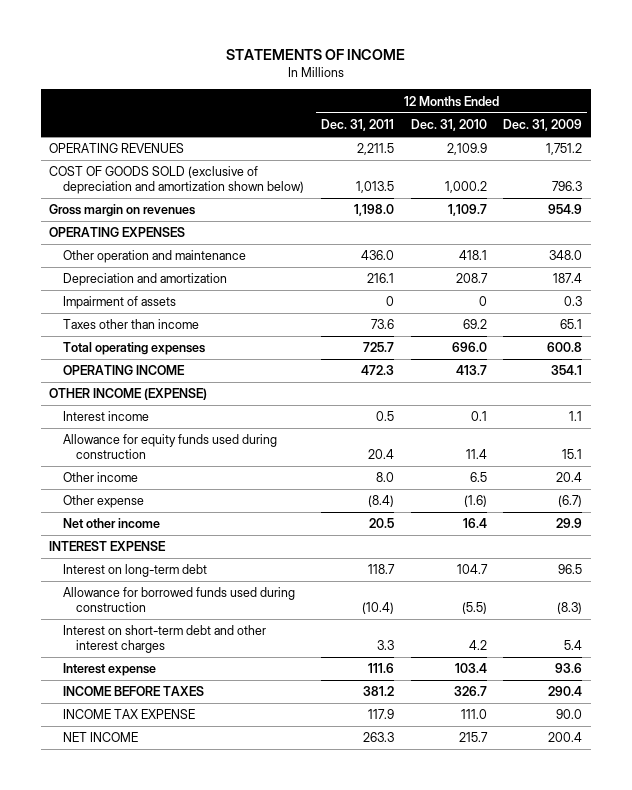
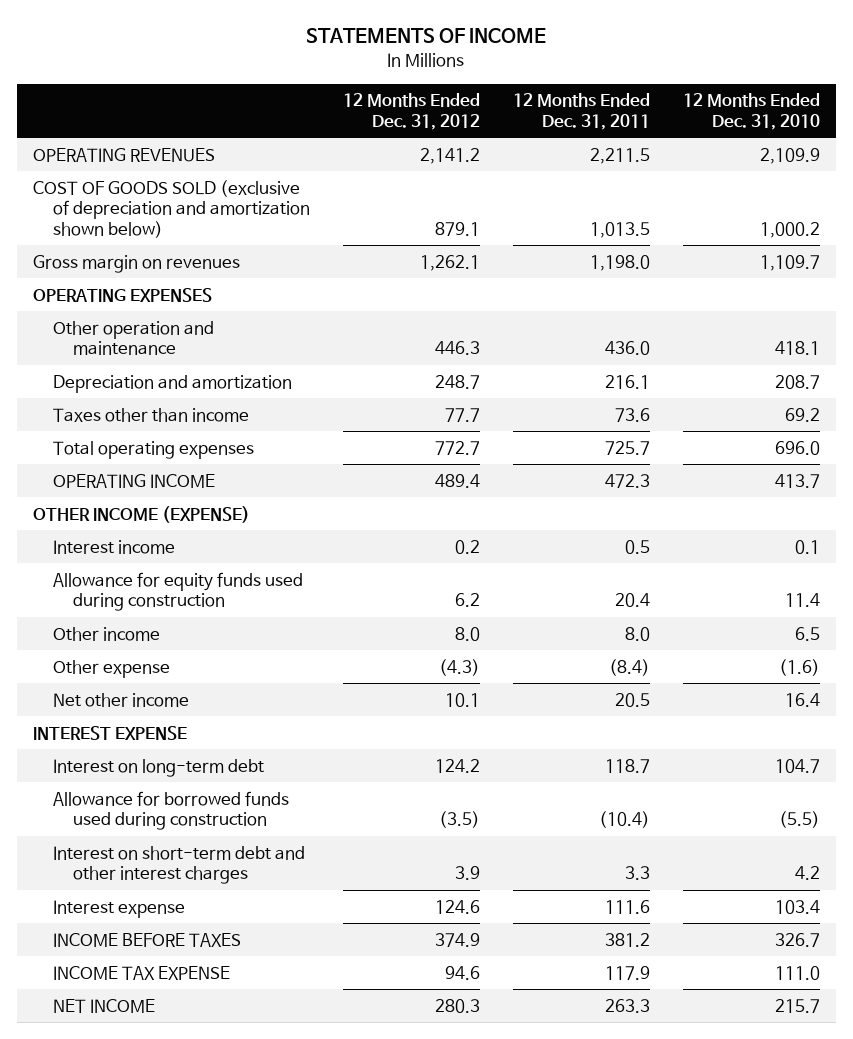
- | 12 Months Ended Dec. 31, 2011 | 12 Months Ended Dec. 31, 2010 | 12 Months Ended Dec. 31, 2009
+ | 12 Months Ended Dec. 31, 2012 | 12 Months Ended Dec. 31, 2011 | 12 Months Ended Dec. 31, 2010
- Impairment of assets | 0 | 0 | 0.3

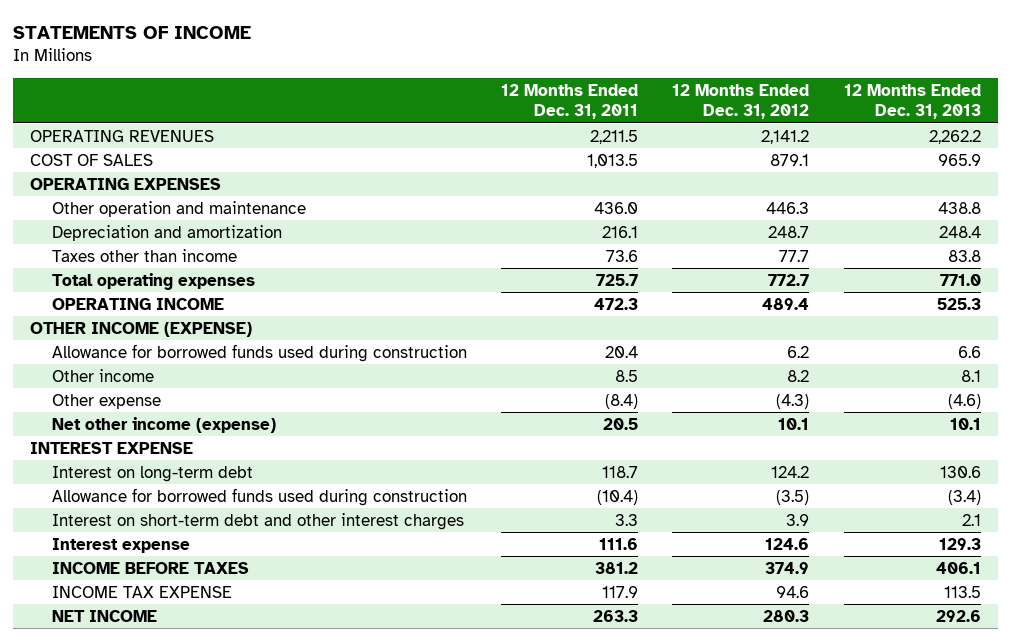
- | 12 Months Ended Dec. 31, 2012 | 12 Months Ended Dec. 31, 2011 | 12 Months Ended Dec. 31, 2010
+ | 12 Months Ended Dec. 31, 2011 | 12 Months Ended Dec. 31, 2012 | 12 Months Ended Dec. 31, 2013
- COST OF GOODS SOLD (exclusive of depreciation and amortization shown below) | 879.1 | 1,013.5 | 1,000.2
- Gross margin on revenues | 1,262.1 | 1,198.0 | 1,109.7
+ COST OF SALES | 1,013.5 | 879.1 | 965.9
- Interest income | 0.2 | 0.5 | 0.1
- Allowance for equity funds used during construction | 6.2 | 20.4 | 11.4
- Other income | 8.0 | 8.0 | 6.5
+ Allowance for borrowed funds used during construction | 20.4 | 6.2 | 6.6
+ Other income | 8.5 | 8.2 | 8.1
- Net other income | 10.1 | 20.5 | 16.4
+ Net other income (expense) | 20.5 | 10.1 | 10.1

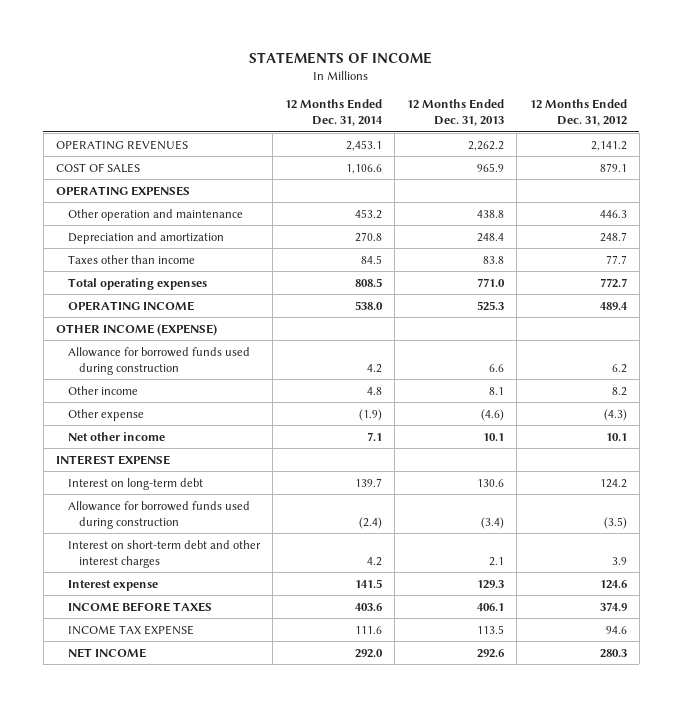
- | 12 Months Ended Dec. 31, 2011 | 12 Months Ended Dec. 31, 2012 | 12 Months Ended Dec. 31, 2013
+ | 12 Months Ended Dec. 31, 2014 | 12 Months Ended Dec. 31, 2013 | 12 Months Ended Dec. 31, 2012
- Net other income (expense) | 20.5 | 10.1 | 10.1
+ Net other income | 7.1 | 10.1 | 10.1

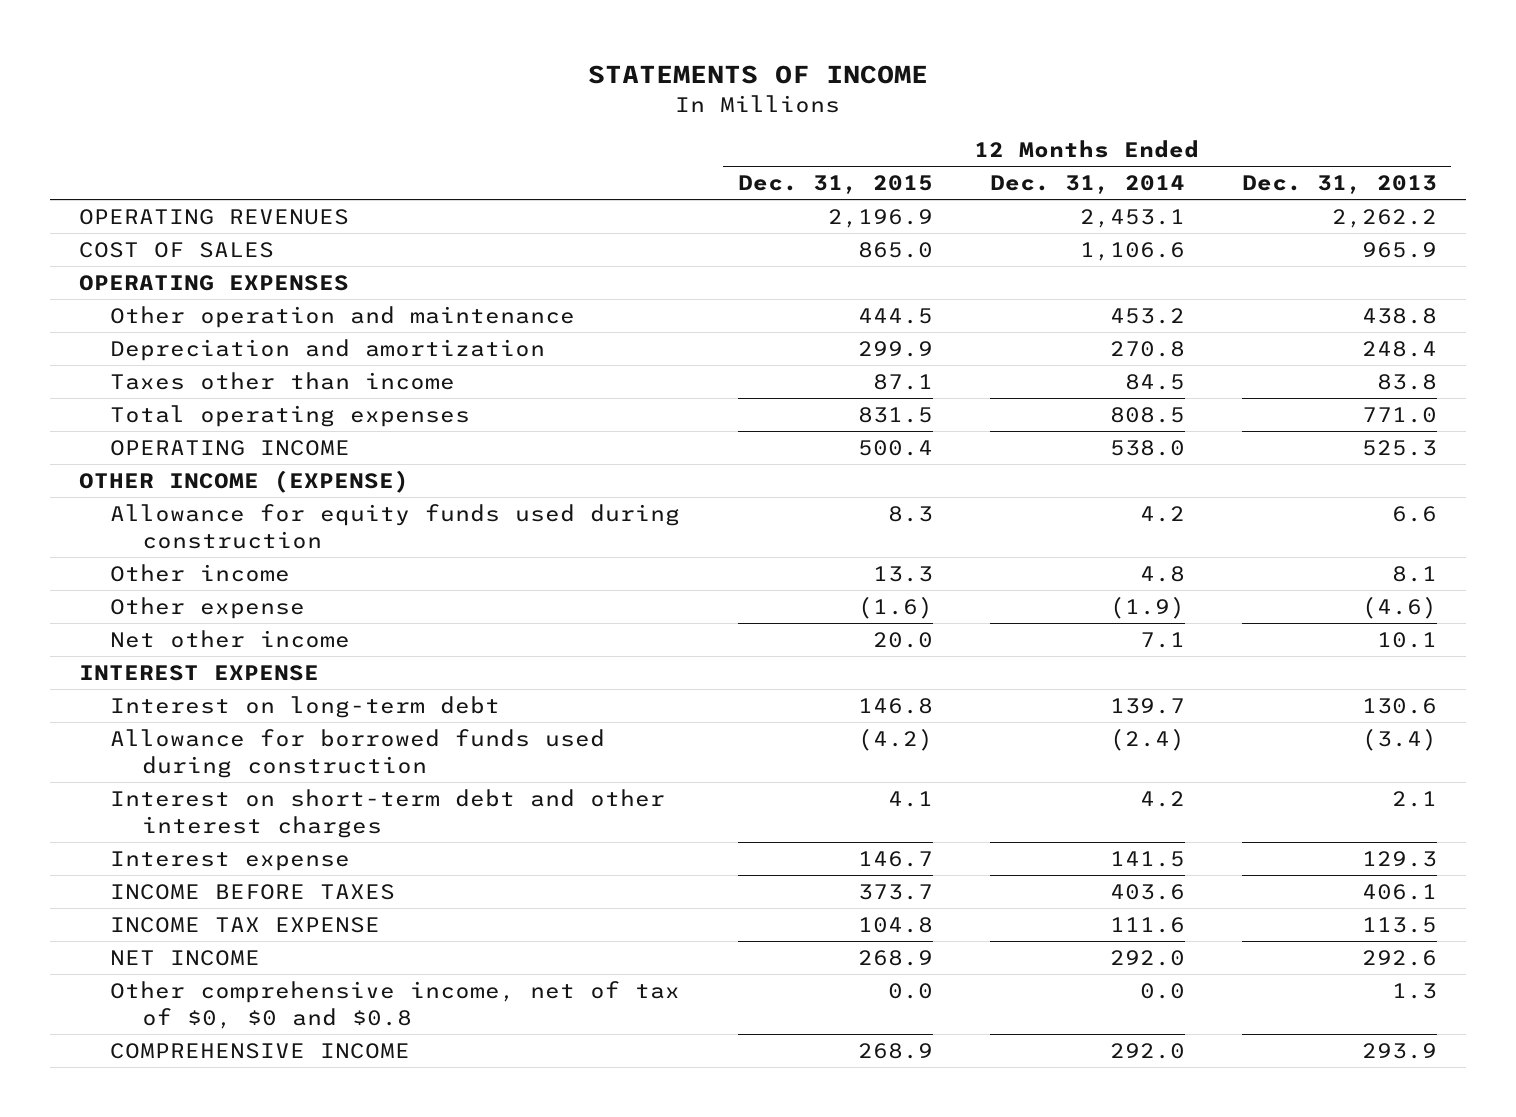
- | 12 Months Ended Dec. 31, 2014 | 12 Months Ended Dec. 31, 2013 | 12 Months Ended Dec. 31, 2012
+ | 12 Months Ended Dec. 31, 2015 | 12 Months Ended Dec. 31, 2014 | 12 Months Ended Dec. 31, 2013
- Allowance for borrowed funds used during construction | 4.2 | 6.6 | 6.2
+ Allowance for equity funds used during construction | 8.3 | 4.2 | 6.6
+ Other comprehensive income, net of tax of $0, $0 and $0.8 | 0.0 | 0.0 | 1.3
+ COMPREHENSIVE INCOME | 268.9 | 292.0 | 293.9

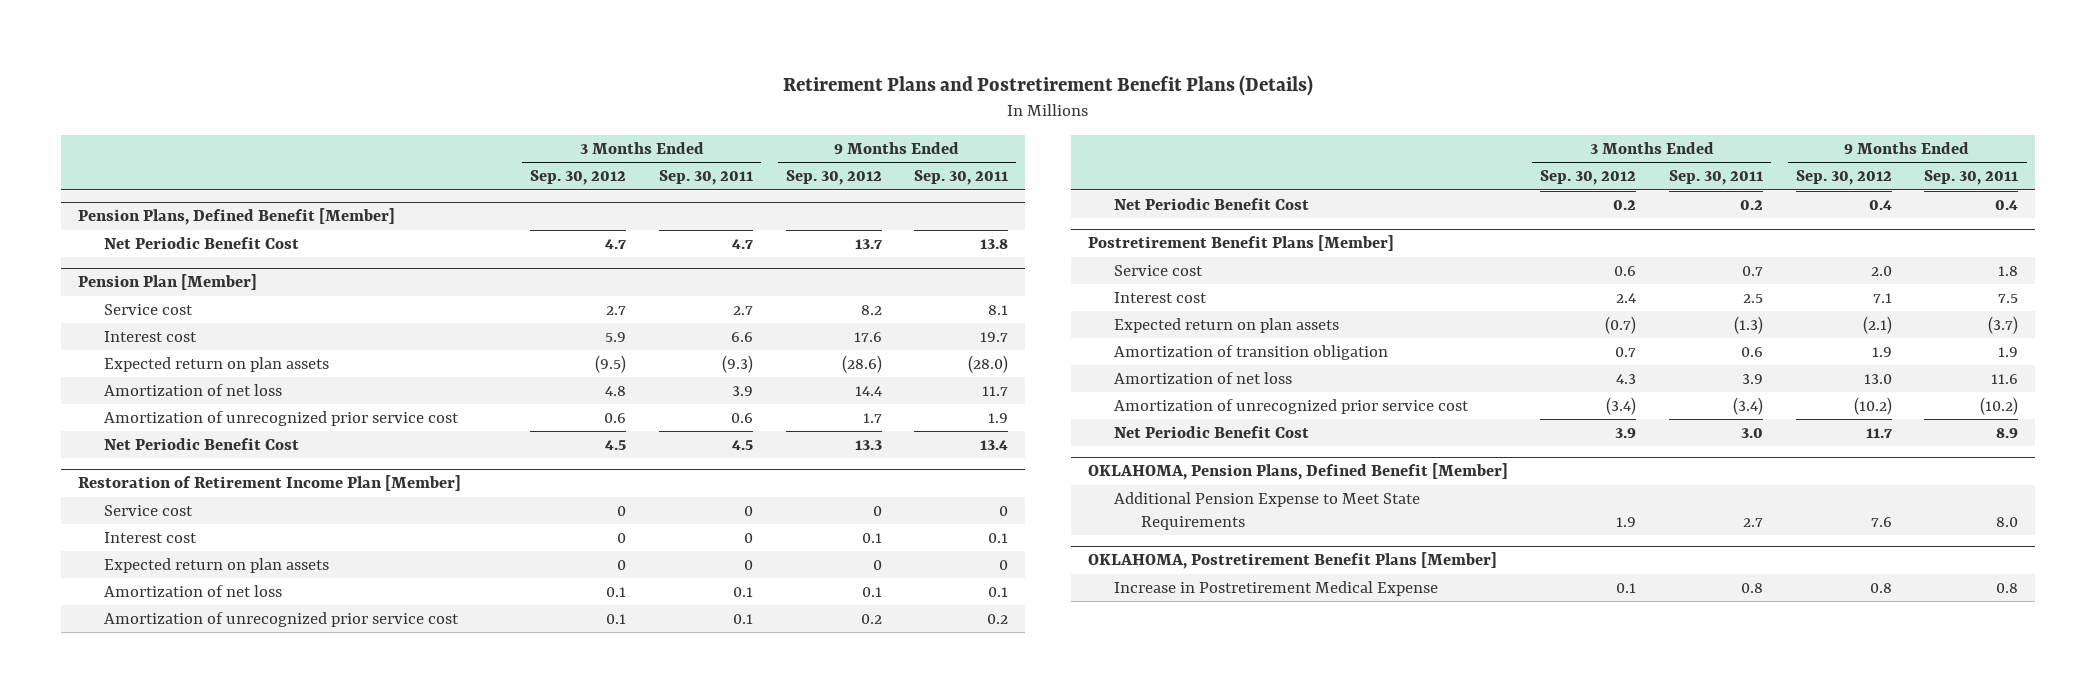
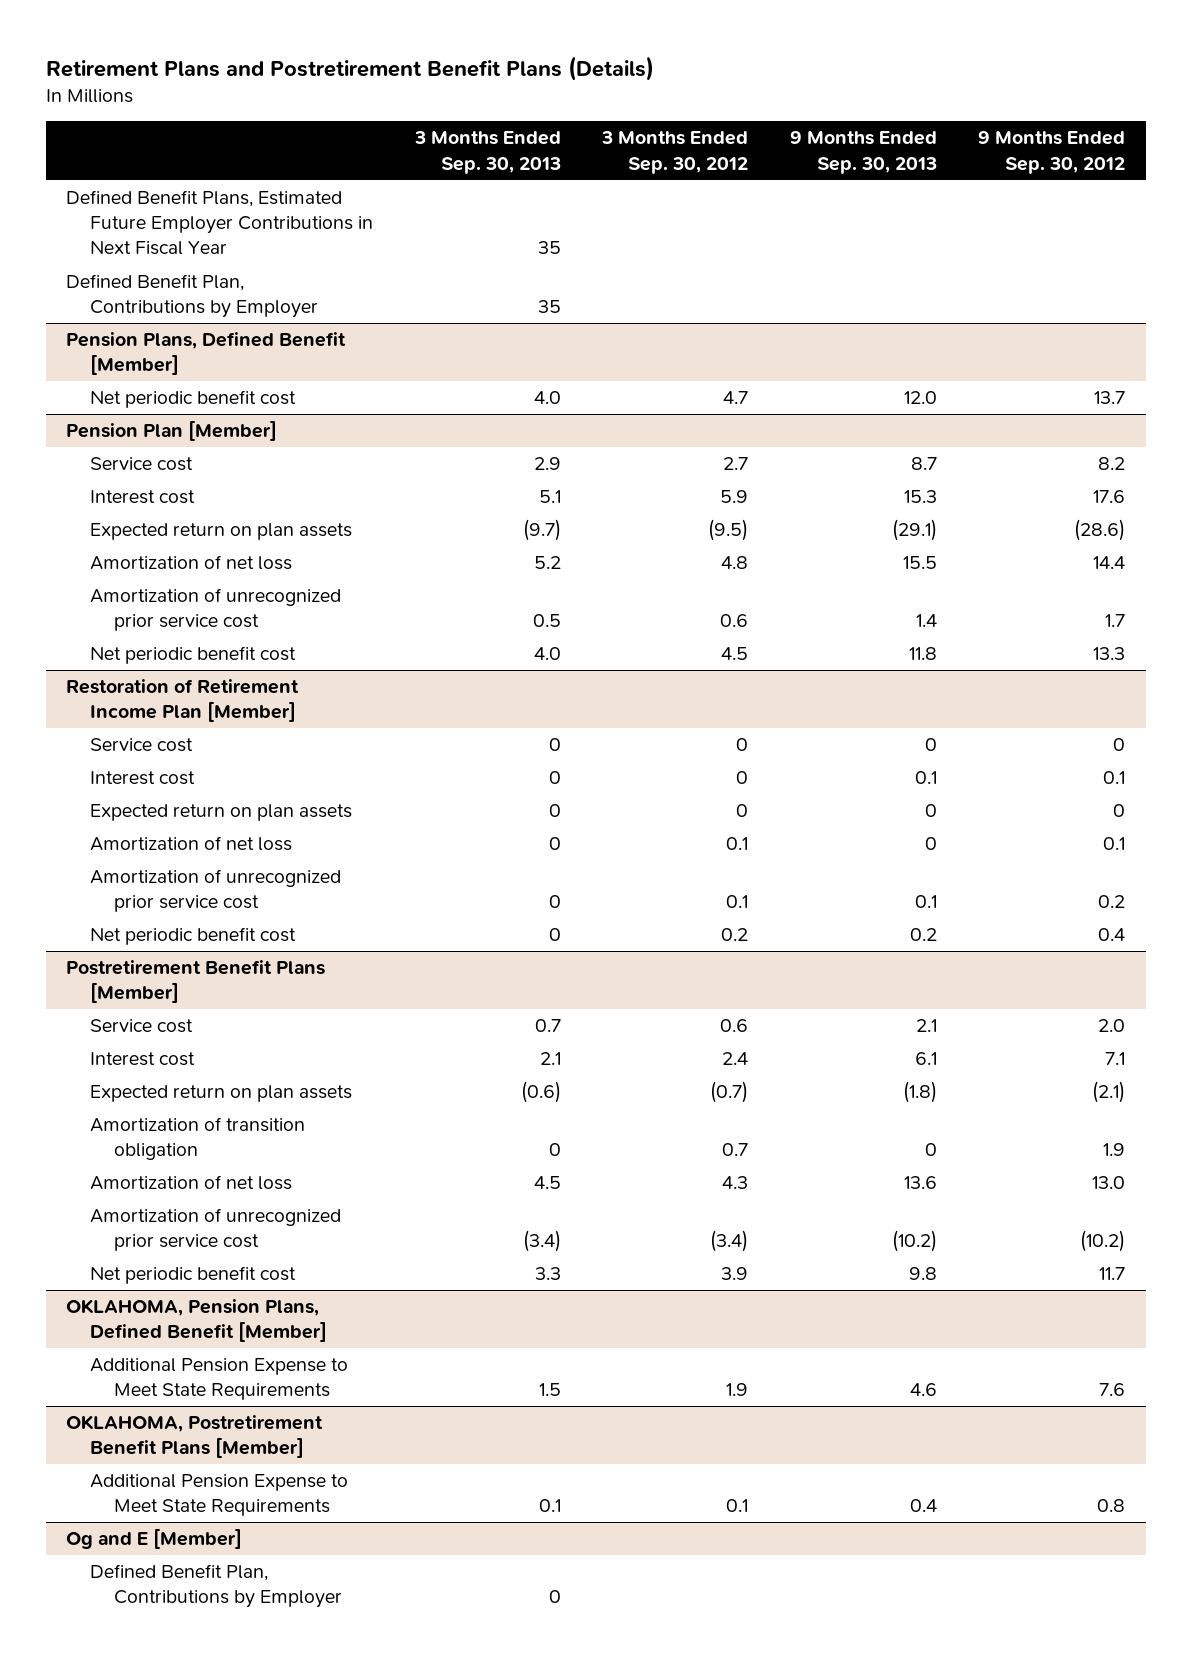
- | 3 Months Ended Sep. 30, 2012 | 3 Months Ended Sep. 30, 2011 | 9 Months Ended Sep. 30, 2012 | 9 Months Ended Sep. 30, 2011
+ | 3 Months Ended Sep. 30, 2013 | 3 Months Ended Sep. 30, 2012 | 9 Months Ended Sep. 30, 2013 | 9 Months Ended Sep. 30, 2012
+ Defined Benefit Plans, Estimated Future Employer Contributions in Next Fiscal Year | 35 | | |
+ Defined Benefit Plan, Contributions by Employer | 35 | | |
@ Pension Plans, Defined Benefit [Member]
- Net Periodic Benefit Cost | 4.7 | 4.7 | 13.7 | 13.8
+ Net periodic benefit cost | 4.0 | 4.7 | 12.0 | 13.7
@ Pension Plan [Member]
- Net Periodic Benefit Cost | 4.5 | 4.5 | 13.3 | 13.4
+ Net periodic benefit cost | 4.0 | 4.5 | 11.8 | 13.3
@ Restoration of Retirement Income Plan [Member]
- Net Periodic Benefit Cost | 0.2 | 0.2 | 0.4 | 0.4
+ Net periodic benefit cost | 0 | 0.2 | 0.2 | 0.4
@ Postretirement Benefit Plans [Member]
- Net Periodic Benefit Cost | 3.9 | 3.0 | 11.7 | 8.9
+ Net periodic benefit cost | 3.3 | 3.9 | 9.8 | 11.7
@ OKLAHOMA, Postretirement Benefit Plans [Member]
- Increase in Postretirement Medical Expense | 0.1 | 0.8 | 0.8 | 0.8
+ Additional Pension Expense to Meet State Requirements | 0.1 | 0.1 | 0.4 | 0.8
+ Og and E [Member]
+ Defined Benefit Plan, Contributions by Employer | 0 | | |

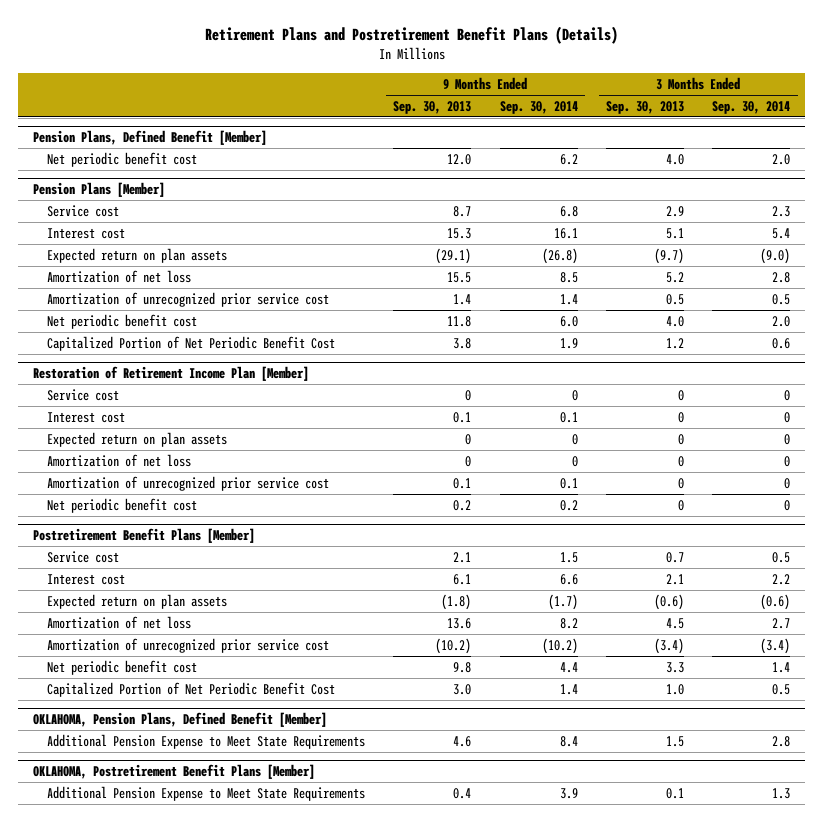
- | 3 Months Ended Sep. 30, 2013 | 3 Months Ended Sep. 30, 2012 | 9 Months Ended Sep. 30, 2013 | 9 Months Ended Sep. 30, 2012
+ | 9 Months Ended Sep. 30, 2013 | 9 Months Ended Sep. 30, 2014 | 3 Months Ended Sep. 30, 2013 | 3 Months Ended Sep. 30, 2014
- Defined Benefit Plans, Estimated Future Employer Contributions in Next Fiscal Year | 35 | | |
- Defined Benefit Plan, Contributions by Employer | 35 | | |
- Pension Plan [Member]
+ Pension Plans [Member]
+ Capitalized Portion of Net Periodic Benefit Cost | 3.8 | 1.9 | 1.2 | 0.6
@ Postretirement Benefit Plans [Member]
- Amortization of transition obligation | 0 | 0.7 | 0 | 1.9
+ Capitalized Portion of Net Periodic Benefit Cost | 3.0 | 1.4 | 1.0 | 0.5
- Og and E [Member]
- Defined Benefit Plan, Contributions by Employer | 0 | | |

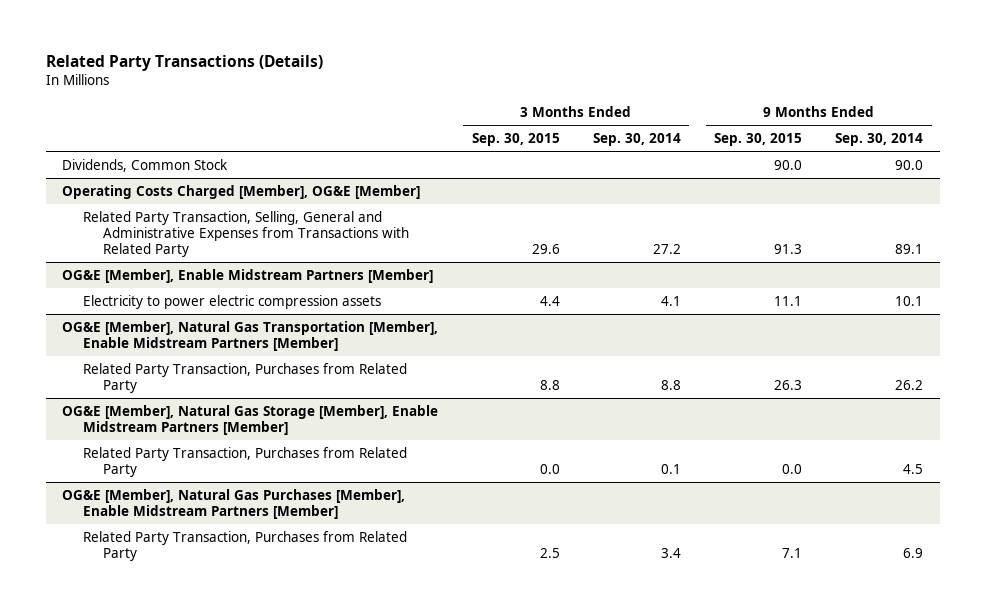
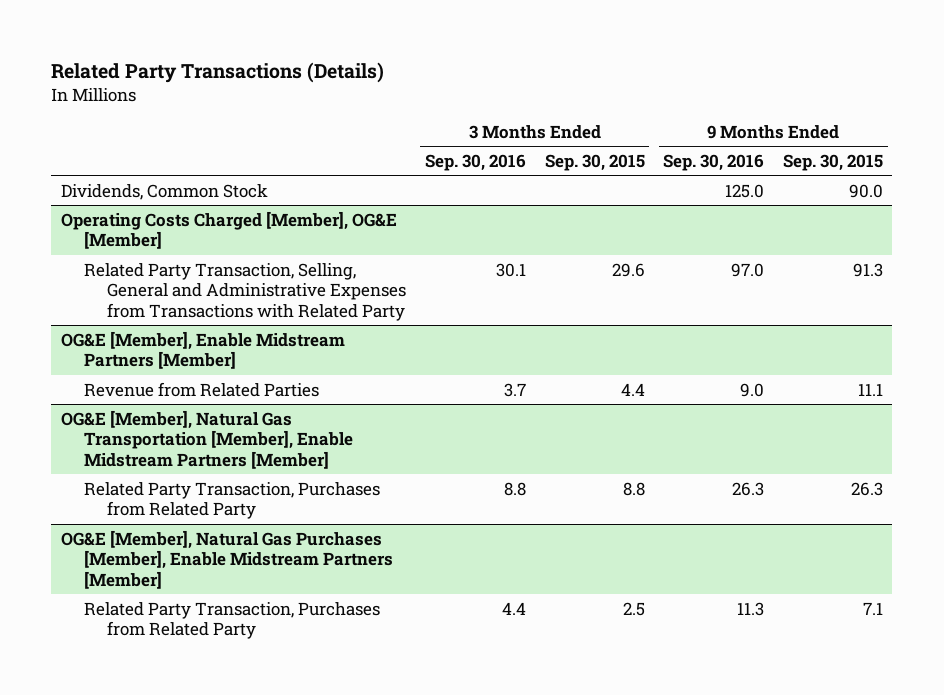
- | 3 Months Ended Sep. 30, 2015 | 3 Months Ended Sep. 30, 2014 | 9 Months Ended Sep. 30, 2015 | 9 Months Ended Sep. 30, 2014
+ | 3 Months Ended Sep. 30, 2016 | 3 Months Ended Sep. 30, 2015 | 9 Months Ended Sep. 30, 2016 | 9 Months Ended Sep. 30, 2015
@ OG&E [Member], Enable Midstream Partners [Member]
- Electricity to power electric compression assets | 4.4 | 4.1 | 11.1 | 10.1
+ Revenue from Related Parties | 3.7 | 4.4 | 9.0 | 11.1
- OG&E [Member], Natural Gas Storage [Member], Enable Midstream Partners [Member]
- Related Party Transaction, Purchases from Related Party | 0.0 | 0.1 | 0.0 | 4.5

